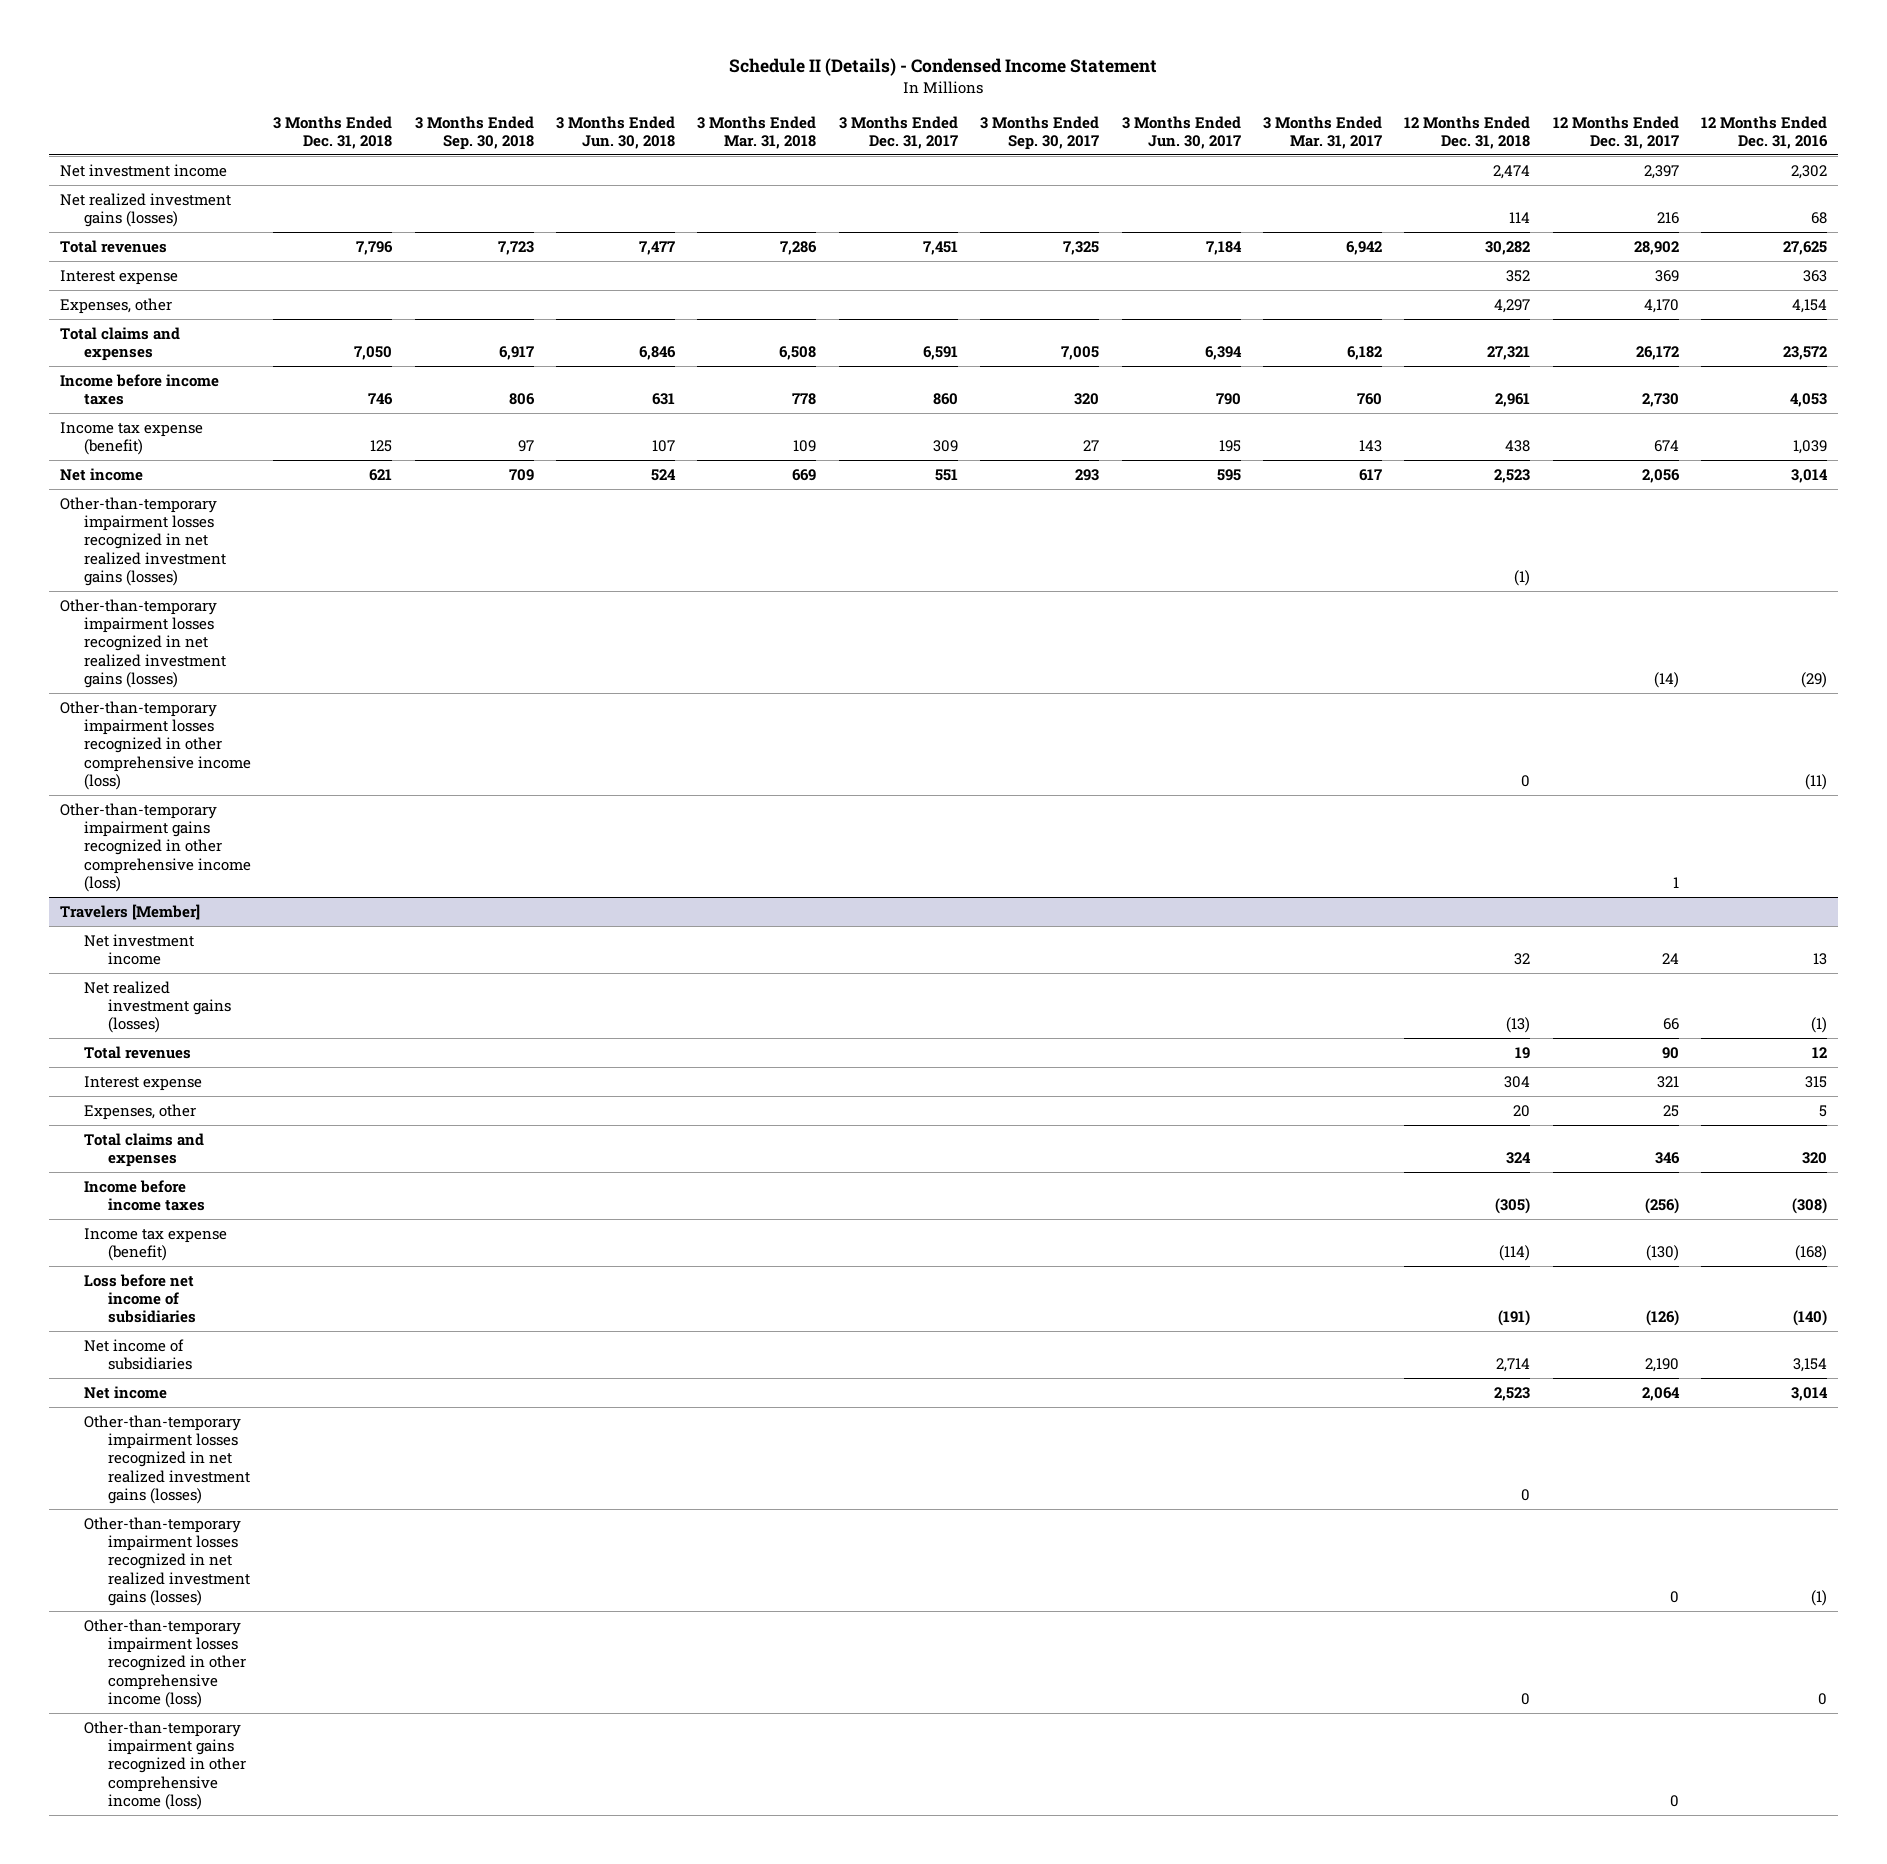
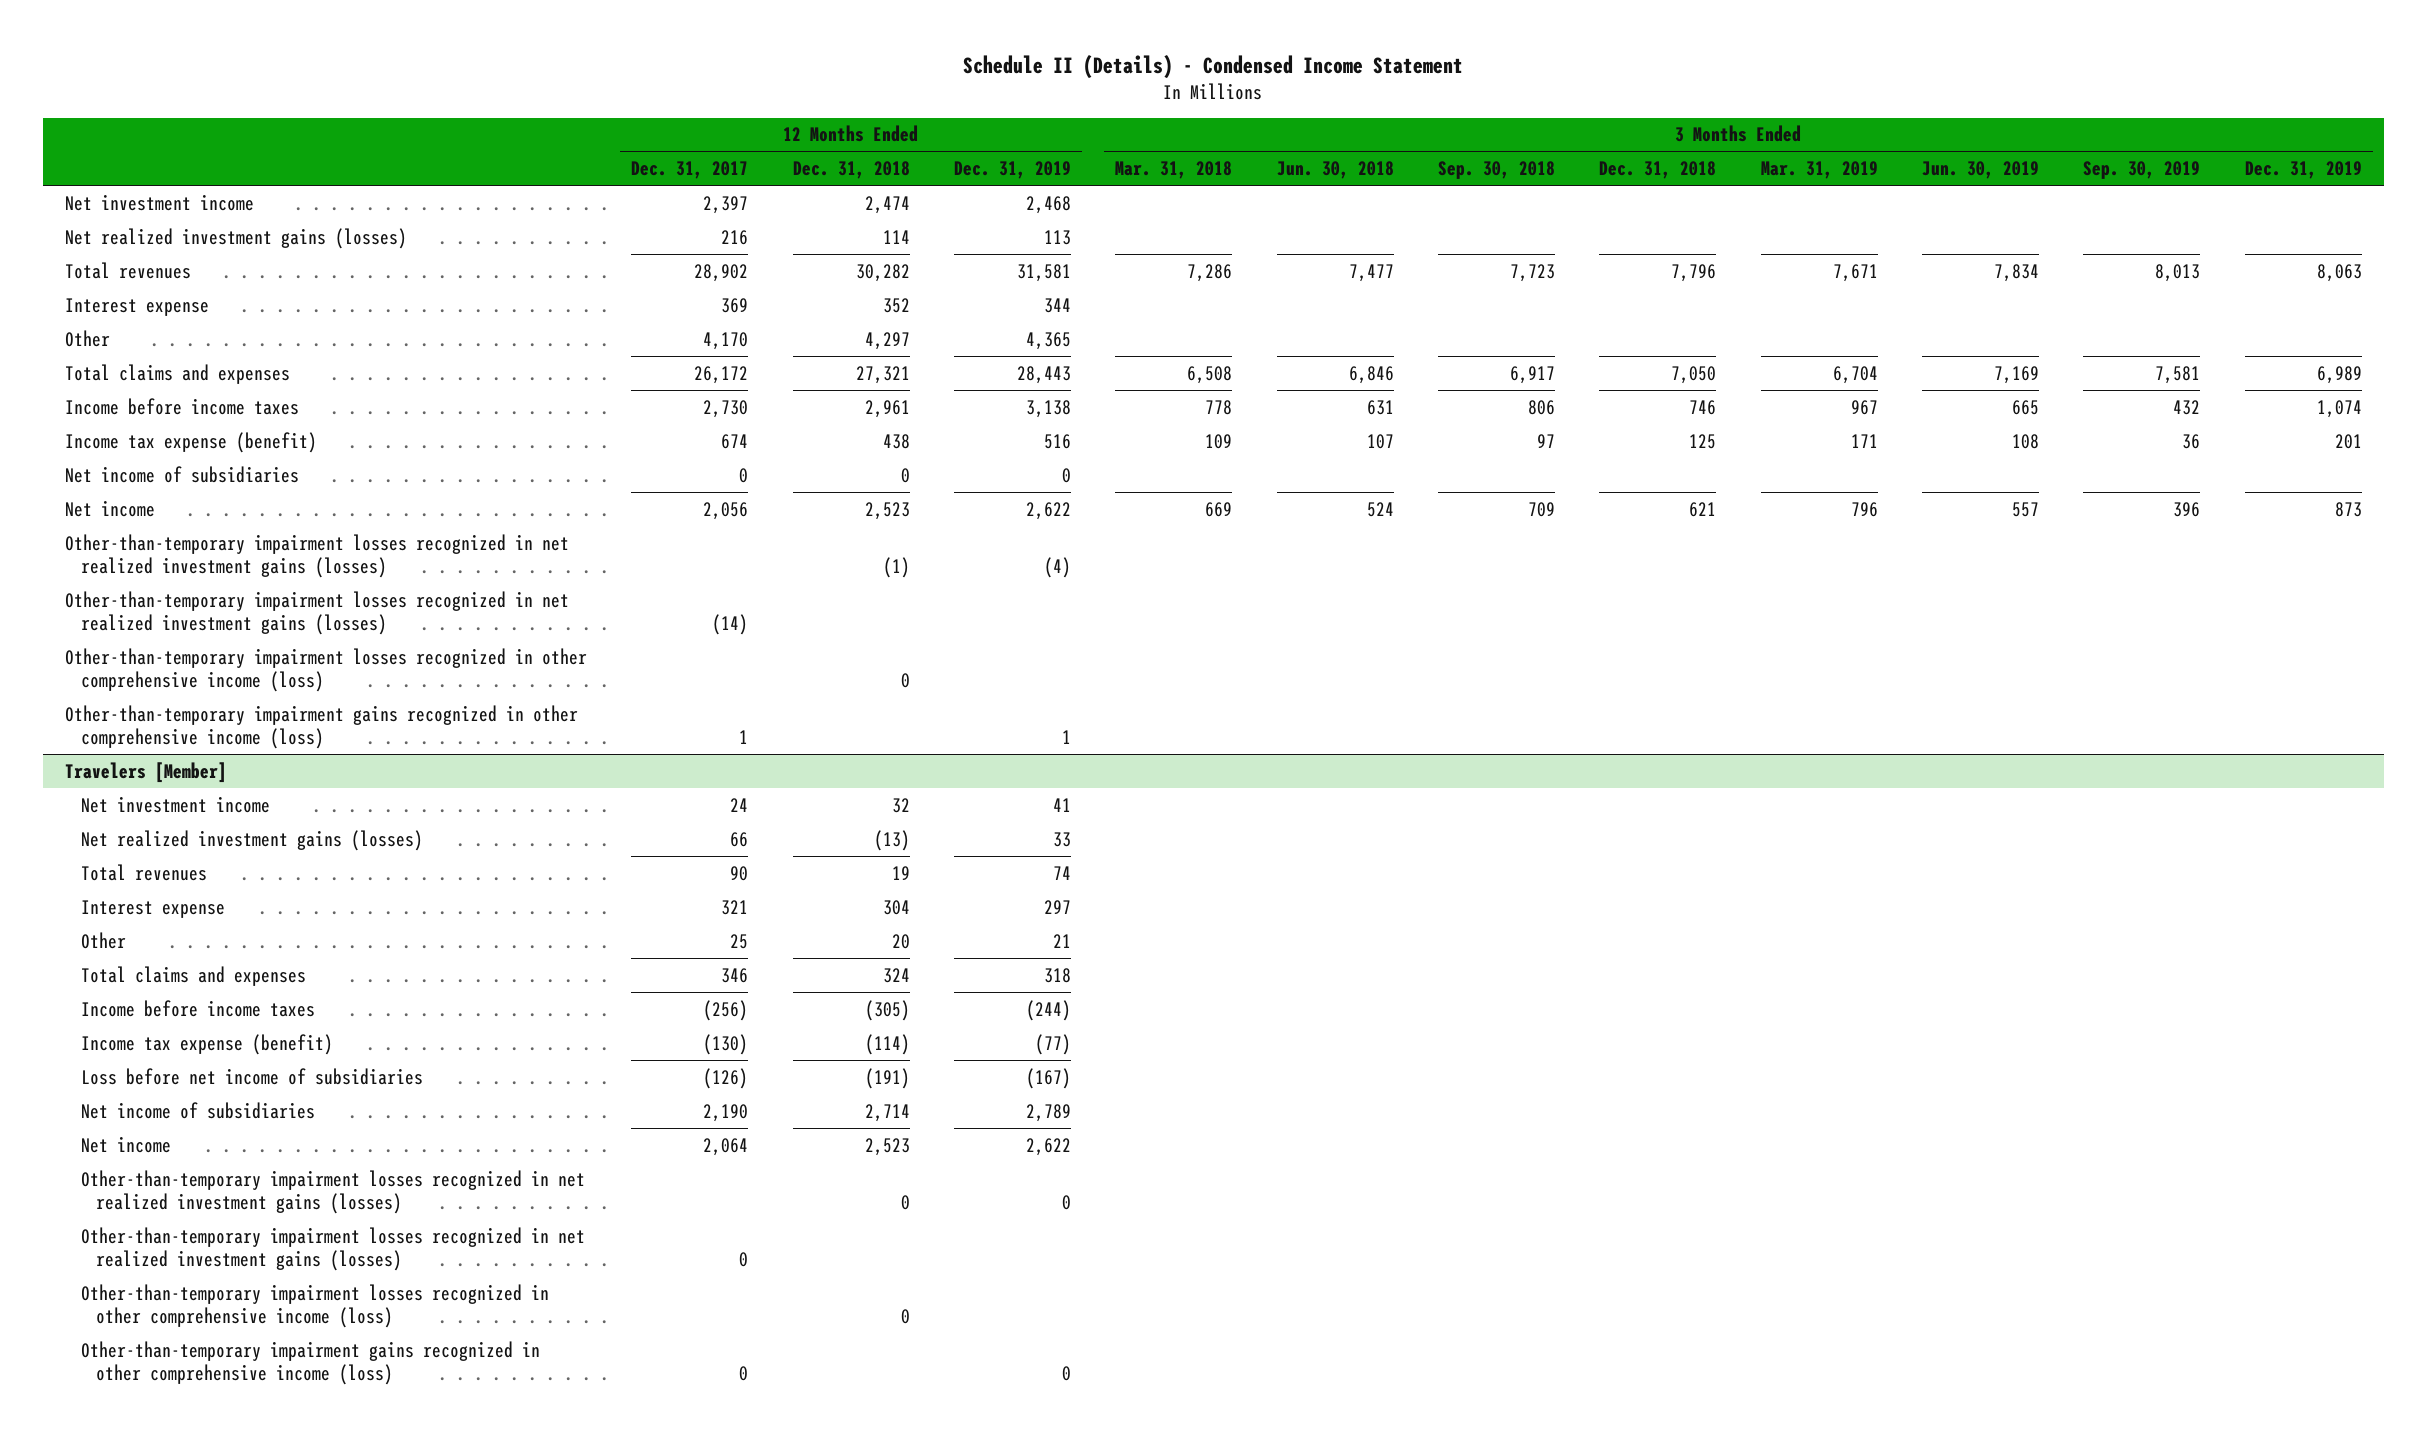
- | 3 Months Ended Dec. 31, 2018 | 3 Months Ended Sep. 30, 2018 | 3 Months Ended Jun. 30, 2018 | 3 Months Ended Mar. 31, 2018 | 3 Months Ended Dec. 31, 2017 | 3 Months Ended Sep. 30, 2017 | 3 Months Ended Jun. 30, 2017 | 3 Months Ended Mar. 31, 2017 | 12 Months Ended Dec. 31, 2018 | 12 Months Ended Dec. 31, 2017 | 12 Months Ended Dec. 31, 2016
+ | 12 Months Ended Dec. 31, 2017 | 12 Months Ended Dec. 31, 2018 | 12 Months Ended Dec. 31, 2019 | 3 Months Ended Mar. 31, 2018 | 3 Months Ended Jun. 30, 2018 | 3 Months Ended Sep. 30, 2018 | 3 Months Ended Dec. 31, 2018 | 3 Months Ended Mar. 31, 2019 | 3 Months Ended Jun. 30, 2019 | 3 Months Ended Sep. 30, 2019 | 3 Months Ended Dec. 31, 2019
- Expenses, other | | | | | | | | | 4,297 | 4,170 | 4,154
+ Other | 4,170 | 4,297 | 4,365 | | | | | | | |
+ Net income of subsidiaries | 0 | 0 | 0 | | | | | | | |
@ Travelers [Member]
- Expenses, other | | | | | | | | | 20 | 25 | 5
+ Other | 25 | 20 | 21 | | | | | | | |

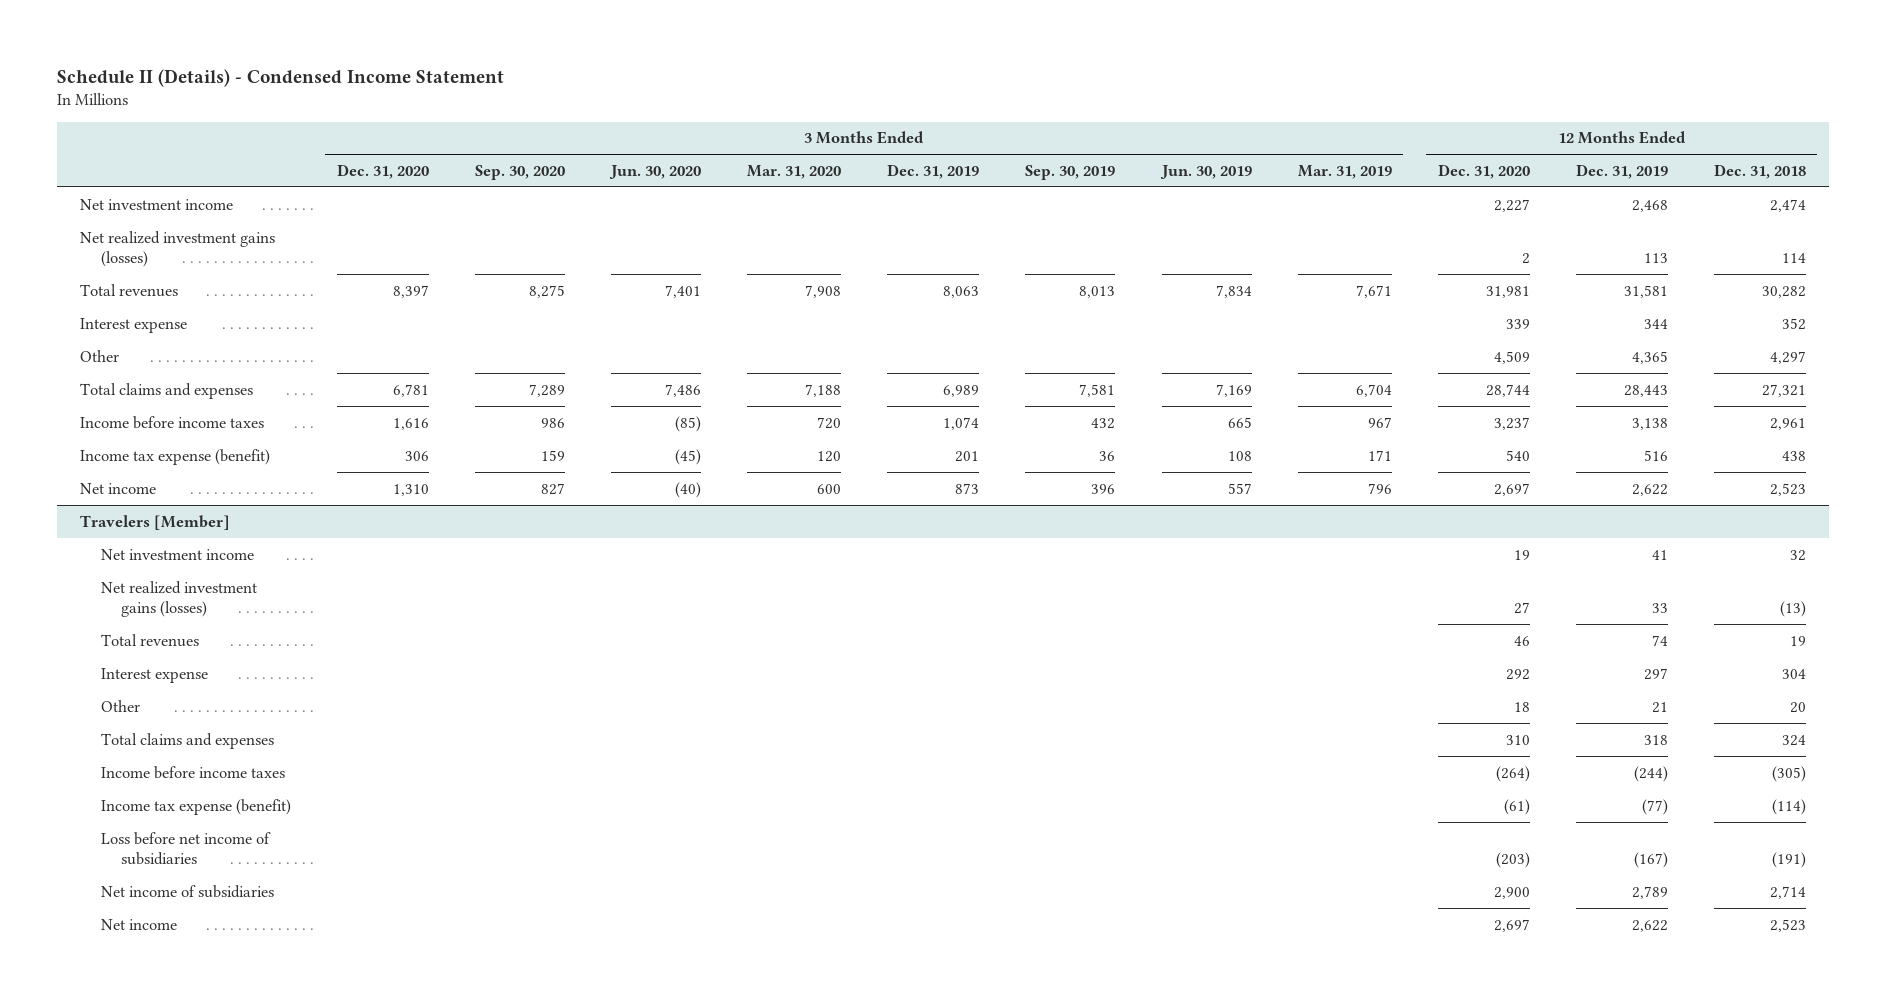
- | 12 Months Ended Dec. 31, 2017 | 12 Months Ended Dec. 31, 2018 | 12 Months Ended Dec. 31, 2019 | 3 Months Ended Mar. 31, 2018 | 3 Months Ended Jun. 30, 2018 | 3 Months Ended Sep. 30, 2018 | 3 Months Ended Dec. 31, 2018 | 3 Months Ended Mar. 31, 2019 | 3 Months Ended Jun. 30, 2019 | 3 Months Ended Sep. 30, 2019 | 3 Months Ended Dec. 31, 2019
+ | 3 Months Ended Dec. 31, 2020 | 3 Months Ended Sep. 30, 2020 | 3 Months Ended Jun. 30, 2020 | 3 Months Ended Mar. 31, 2020 | 3 Months Ended Dec. 31, 2019 | 3 Months Ended Sep. 30, 2019 | 3 Months Ended Jun. 30, 2019 | 3 Months Ended Mar. 31, 2019 | 12 Months Ended Dec. 31, 2020 | 12 Months Ended Dec. 31, 2019 | 12 Months Ended Dec. 31, 2018
- Net income of subsidiaries | 0 | 0 | 0 | | | | | | | |
- Other-than-temporary impairment losses recognized in net realized investment gains (losses) | | (1) | (4) | | | | | | | |
- Other-than-temporary impairment losses recognized in net realized investment gains (losses) | (14) | | | | | | | | | |
- Other-than-temporary impairment losses recognized in other comprehensive income (loss) | | 0 | | | | | | | | |
- Other-than-temporary impairment gains recognized in other comprehensive income (loss) | 1 | | 1 | | | | | | | |
@ Travelers [Member]
- Other-than-temporary impairment losses recognized in net realized investment gains (losses) | | 0 | 0 | | | | | | | |
- Other-than-temporary impairment losses recognized in net realized investment gains (losses) | 0 | | | | | | | | | |
- Other-than-temporary impairment losses recognized in other comprehensive income (loss) | | 0 | | | | | | | | |
- Other-than-temporary impairment gains recognized in other comprehensive income (loss) | 0 | | 0 | | | | | | | |

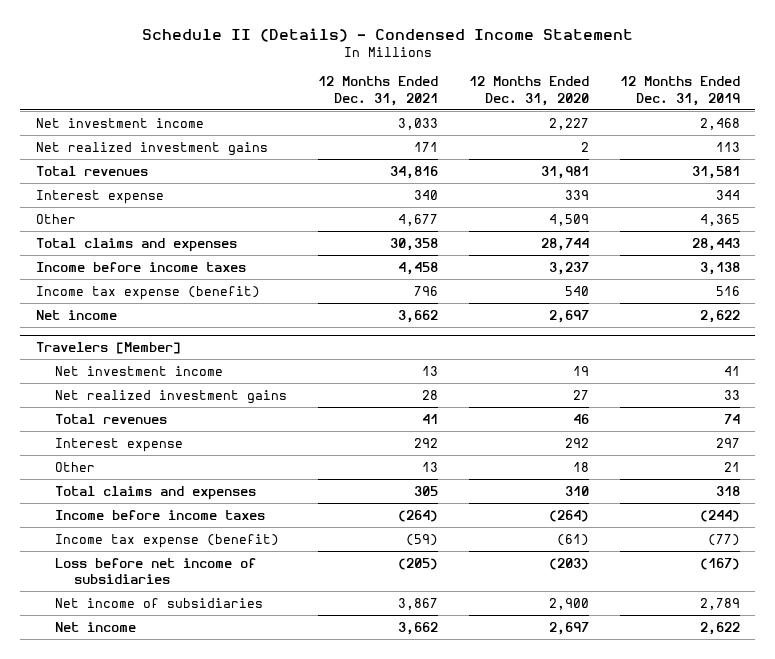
- | 3 Months Ended Dec. 31, 2020 | 3 Months Ended Sep. 30, 2020 | 3 Months Ended Jun. 30, 2020 | 3 Months Ended Mar. 31, 2020 | 3 Months Ended Dec. 31, 2019 | 3 Months Ended Sep. 30, 2019 | 3 Months Ended Jun. 30, 2019 | 3 Months Ended Mar. 31, 2019 | 12 Months Ended Dec. 31, 2020 | 12 Months Ended Dec. 31, 2019 | 12 Months Ended Dec. 31, 2018
+ | 12 Months Ended Dec. 31, 2021 | 12 Months Ended Dec. 31, 2020 | 12 Months Ended Dec. 31, 2019
- Net realized investment gains (losses) | | | | | | | | | 2 | 113 | 114
+ Net realized investment gains | 171 | 2 | 113
@ Travelers [Member]
- Net realized investment gains (losses) | | | | | | | | | 27 | 33 | (13)
+ Net realized investment gains | 28 | 27 | 33

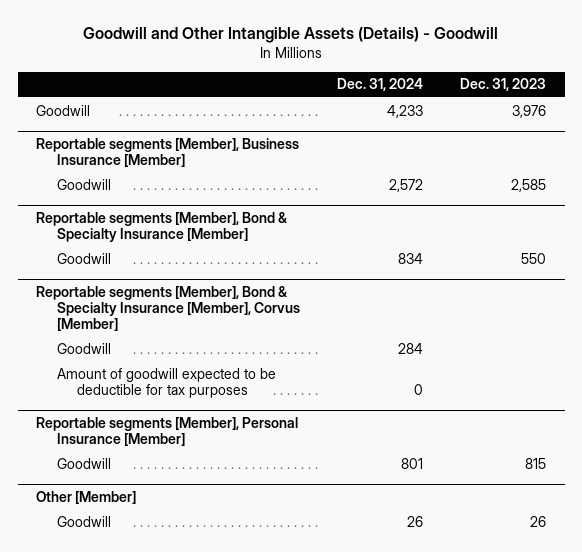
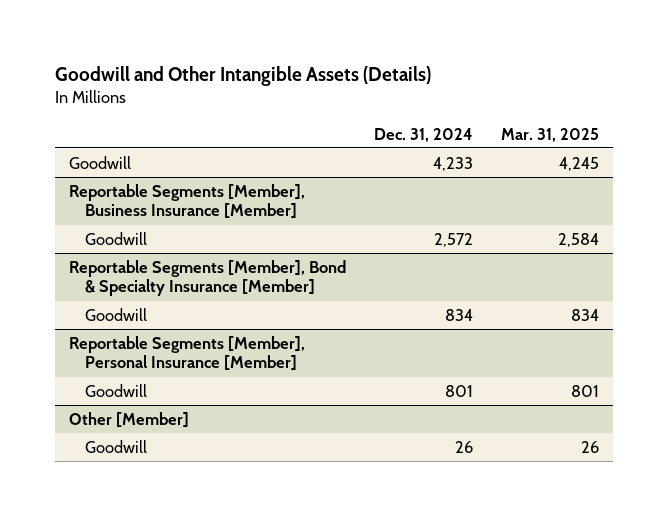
- Goodwill and Other Intangible Assets (Details) - Goodwill
+ Goodwill and Other Intangible Assets (Details)
- | Dec. 31, 2024 | Dec. 31, 2023
+ | Dec. 31, 2024 | Mar. 31, 2025
- Reportable segments [Member], Business Insurance [Member]
+ Reportable Segments [Member], Business Insurance [Member]
- Reportable segments [Member], Bond & Specialty Insurance [Member]
+ Reportable Segments [Member], Bond & Specialty Insurance [Member]
- Reportable segments [Member], Bond & Specialty Insurance [Member], Corvus [Member]
- Goodwill | 284 |
- Amount of goodwill expected to be deductible for tax purposes | 0 |
- Reportable segments [Member], Personal Insurance [Member]
+ Reportable Segments [Member], Personal Insurance [Member]

